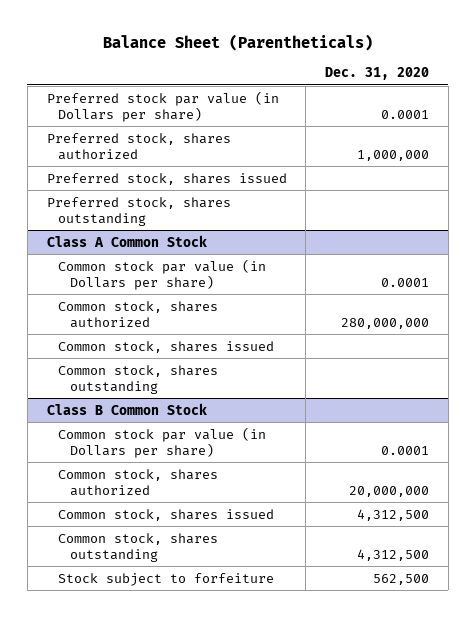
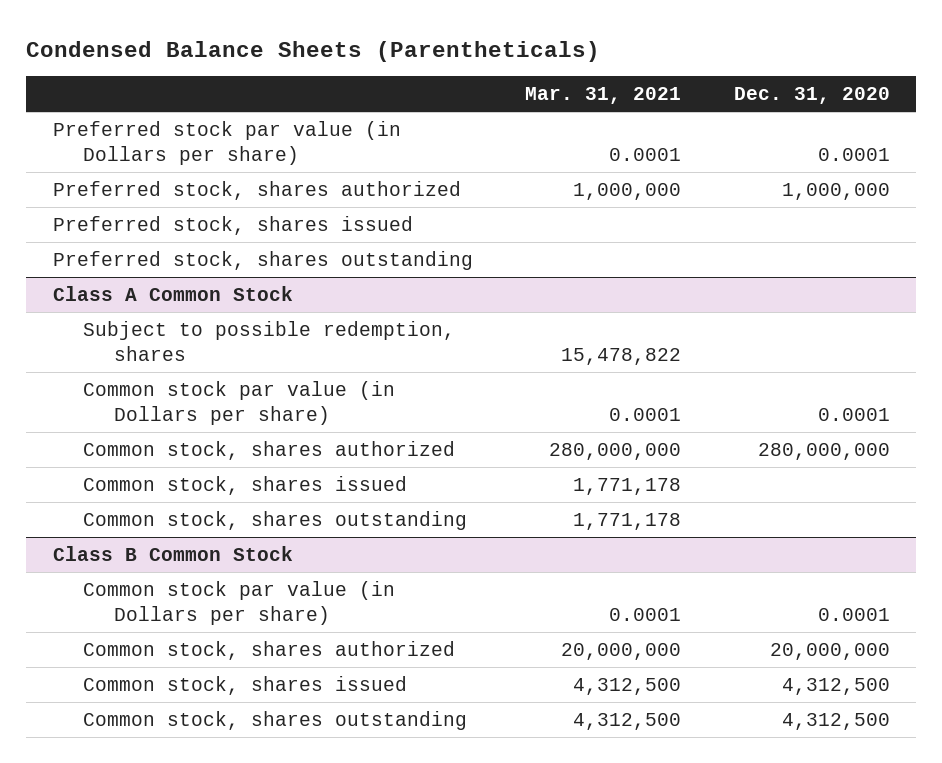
- Balance Sheet (Parentheticals)
+ Condensed Balance Sheets (Parentheticals)
- | Dec. 31, 2020
+ | Mar. 31, 2021 | Dec. 31, 2020
@ Class A Common Stock
+ Subject to possible redemption, shares | 15,478,822 |
@ Class B Common Stock
- Stock subject to forfeiture | 562,500

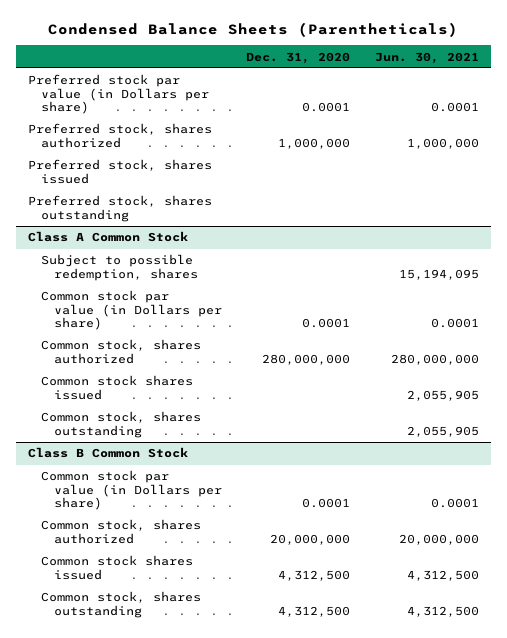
- | Mar. 31, 2021 | Dec. 31, 2020
+ | Dec. 31, 2020 | Jun. 30, 2021
@ Class A Common Stock
- Common stock, shares issued | 1,771,178 |
+ Common stock shares issued | | 2,055,905
@ Class B Common Stock
- Common stock, shares issued | 4,312,500 | 4,312,500
+ Common stock shares issued | 4,312,500 | 4,312,500

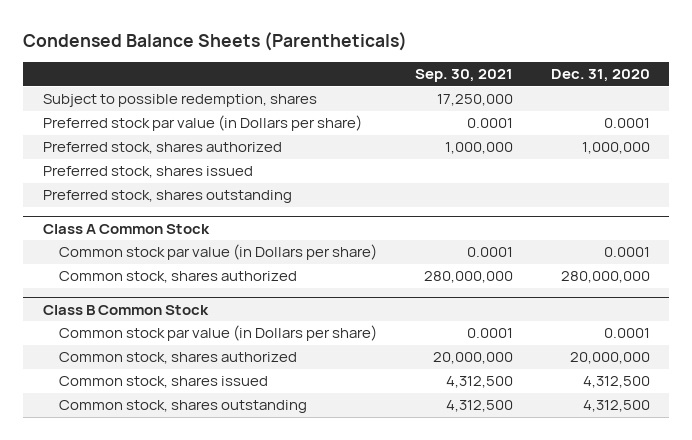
- | Dec. 31, 2020 | Jun. 30, 2021
+ | Sep. 30, 2021 | Dec. 31, 2020
+ Subject to possible redemption, shares | 17,250,000 |
@ Class A Common Stock
- Subject to possible redemption, shares | | 15,194,095
- Common stock shares issued | | 2,055,905
- Common stock, shares outstanding | | 2,055,905
@ Class B Common Stock
- Common stock shares issued | 4,312,500 | 4,312,500
+ Common stock, shares issued | 4,312,500 | 4,312,500

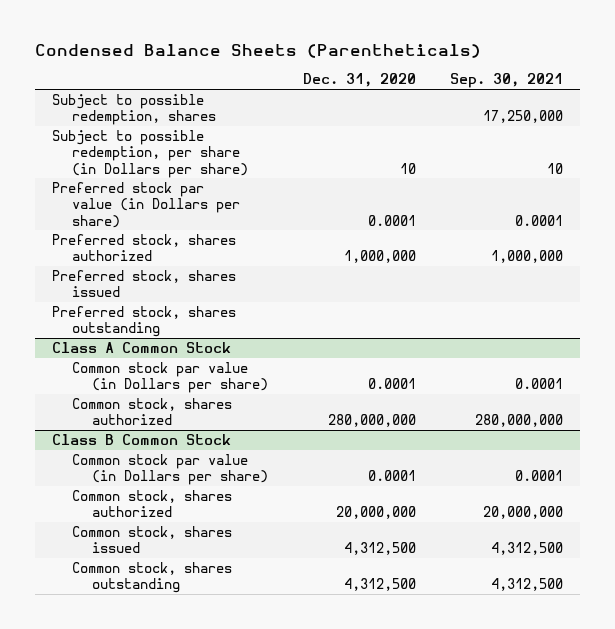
- | Sep. 30, 2021 | Dec. 31, 2020
+ | Dec. 31, 2020 | Sep. 30, 2021
+ Subject to possible redemption, per share (in Dollars per share) | 10 | 10

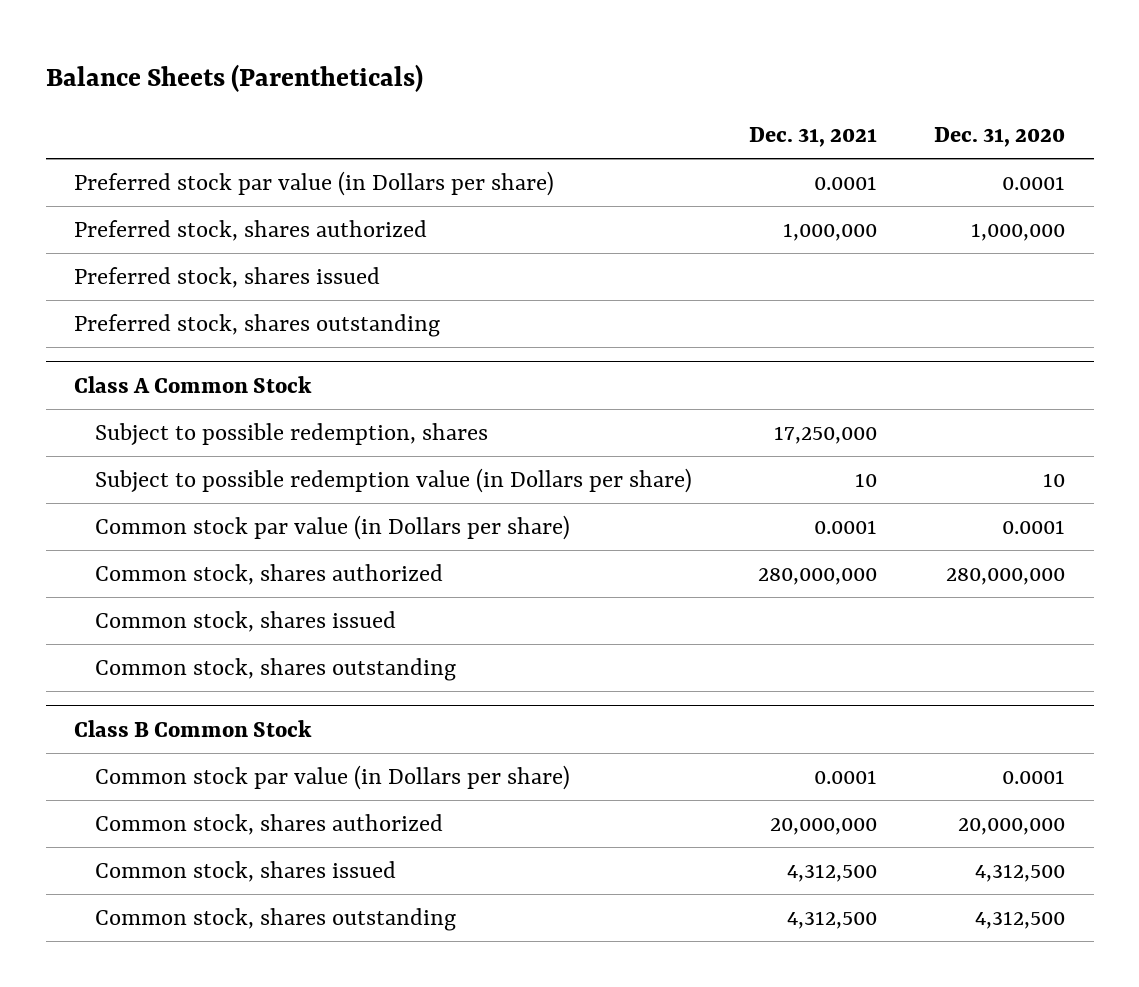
- Condensed Balance Sheets (Parentheticals)
+ Balance Sheets (Parentheticals)
- | Dec. 31, 2020 | Sep. 30, 2021
+ | Dec. 31, 2021 | Dec. 31, 2020
- Subject to possible redemption, shares | | 17,250,000
- Subject to possible redemption, per share (in Dollars per share) | 10 | 10
@ Class A Common Stock
+ Subject to possible redemption, shares | 17,250,000 |
+ Subject to possible redemption value (in Dollars per share) | 10 | 10
+ Common stock, shares issued
+ Common stock, shares outstanding

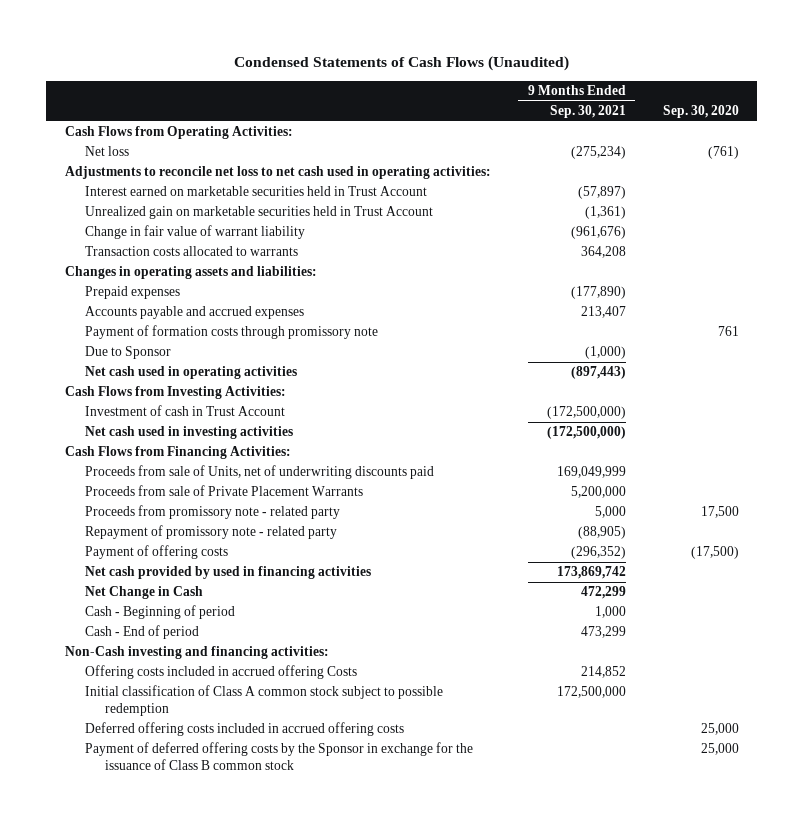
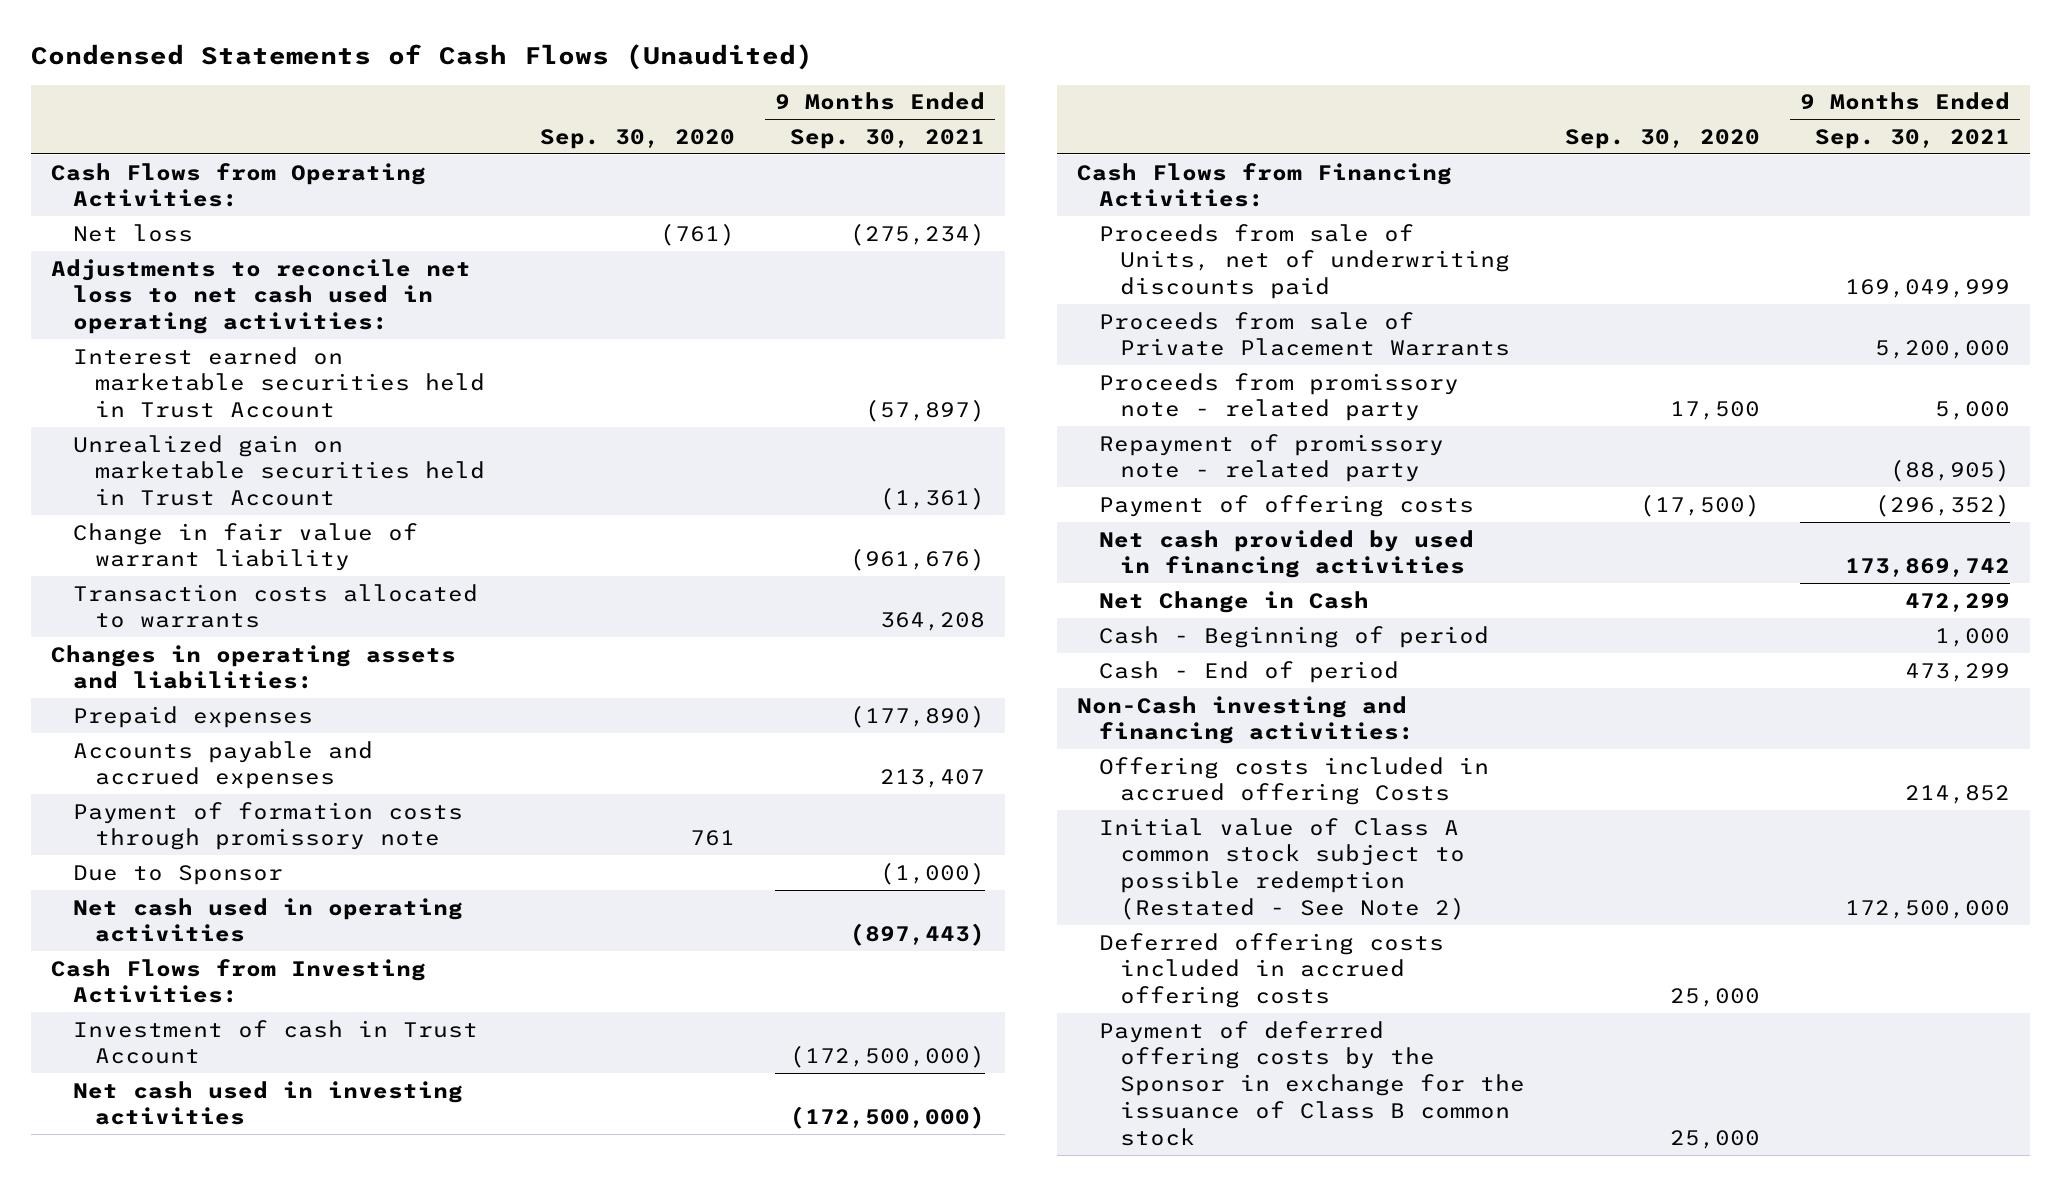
- | 9 Months Ended Sep. 30, 2021 | Sep. 30, 2020
+ | Sep. 30, 2020 | 9 Months Ended Sep. 30, 2021
- Initial classification of Class A common stock subject to possible redemption | 172,500,000 |
+ Initial value of Class A common stock subject to possible redemption (Restated - See Note 2) | | 172,500,000

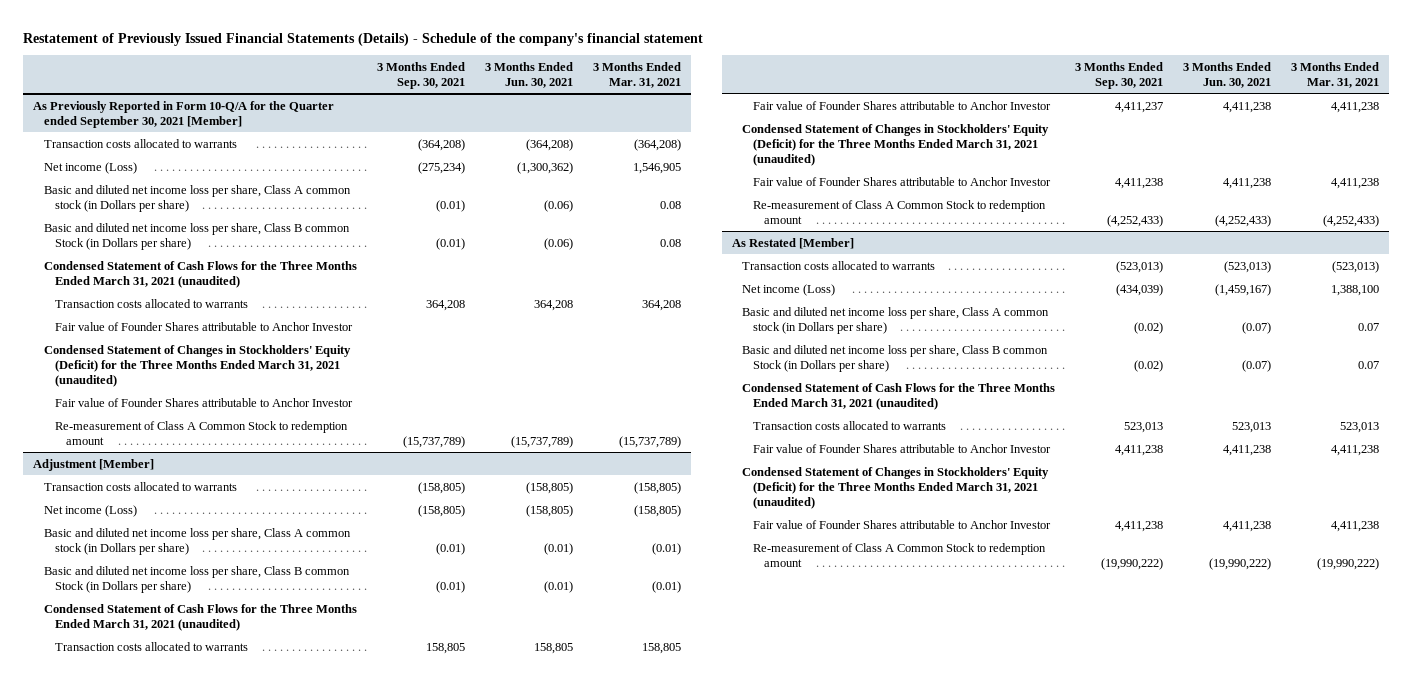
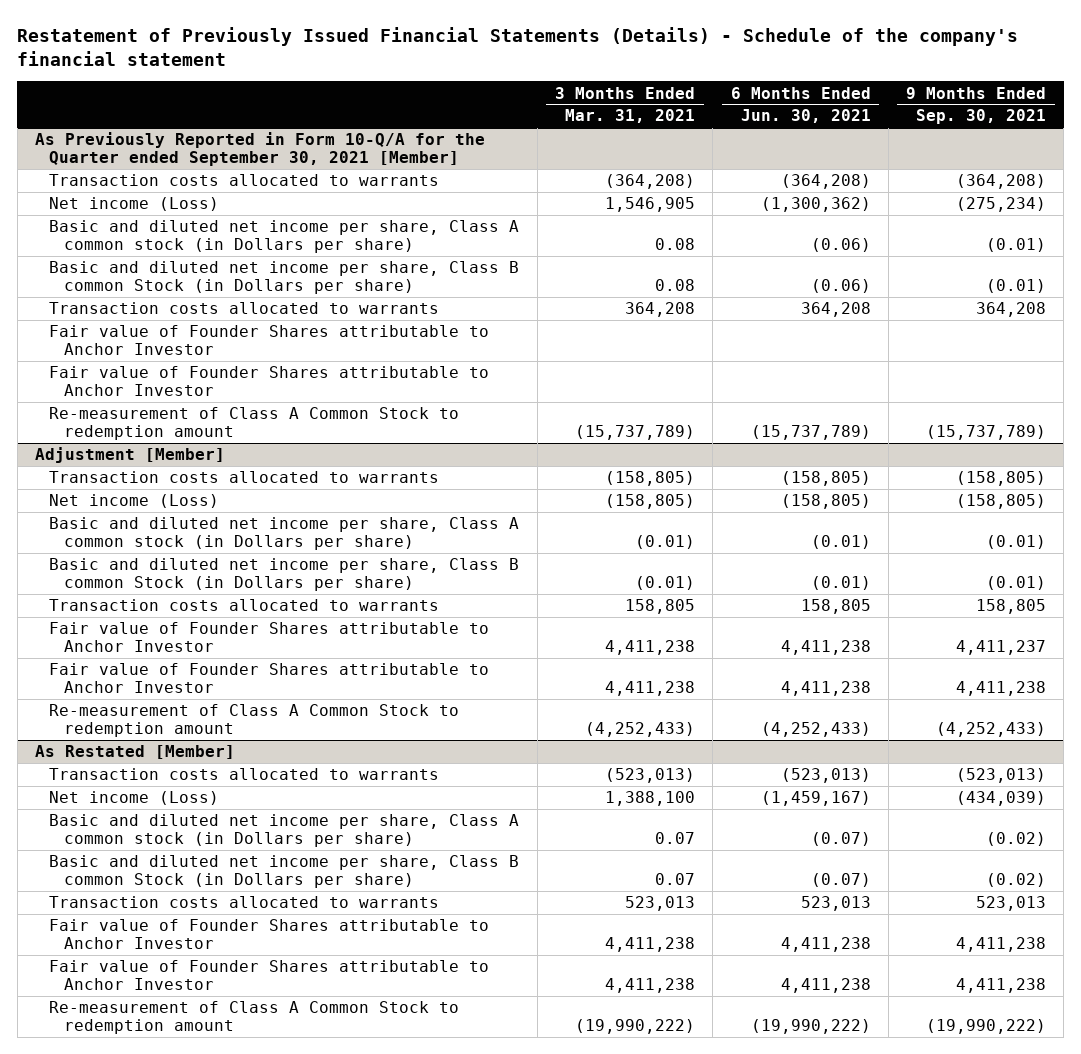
- | 3 Months Ended Sep. 30, 2021 | 3 Months Ended Jun. 30, 2021 | 3 Months Ended Mar. 31, 2021
+ | 3 Months Ended Mar. 31, 2021 | 6 Months Ended Jun. 30, 2021 | 9 Months Ended Sep. 30, 2021
@ As Previously Reported in Form 10-Q/A for the Quarter ended September 30, 2021 [Member]
- Basic and diluted net income loss per share, Class A common stock (in Dollars per share) | (0.01) | (0.06) | 0.08
- Basic and diluted net income loss per share, Class B common Stock (in Dollars per share) | (0.01) | (0.06) | 0.08
- Condensed Statement of Cash Flows for the Three Months Ended March 31, 2021 (unaudited)
+ Basic and diluted net income per share, Class A common stock (in Dollars per share) | 0.08 | (0.06) | (0.01)
+ Basic and diluted net income per share, Class B common Stock (in Dollars per share) | 0.08 | (0.06) | (0.01)
- Condensed Statement of Changes in Stockholders' Equity (Deficit) for the Three Months Ended March 31, 2021 (unaudited)
@ Adjustment [Member]
- Basic and diluted net income loss per share, Class A common stock (in Dollars per share) | (0.01) | (0.01) | (0.01)
- Basic and diluted net income loss per share, Class B common Stock (in Dollars per share) | (0.01) | (0.01) | (0.01)
- Condensed Statement of Cash Flows for the Three Months Ended March 31, 2021 (unaudited)
+ Basic and diluted net income per share, Class A common stock (in Dollars per share) | (0.01) | (0.01) | (0.01)
+ Basic and diluted net income per share, Class B common Stock (in Dollars per share) | (0.01) | (0.01) | (0.01)
- Condensed Statement of Changes in Stockholders' Equity (Deficit) for the Three Months Ended March 31, 2021 (unaudited)
@ As Restated [Member]
- Basic and diluted net income loss per share, Class A common stock (in Dollars per share) | (0.02) | (0.07) | 0.07
- Basic and diluted net income loss per share, Class B common Stock (in Dollars per share) | (0.02) | (0.07) | 0.07
- Condensed Statement of Cash Flows for the Three Months Ended March 31, 2021 (unaudited)
+ Basic and diluted net income per share, Class A common stock (in Dollars per share) | 0.07 | (0.07) | (0.02)
+ Basic and diluted net income per share, Class B common Stock (in Dollars per share) | 0.07 | (0.07) | (0.02)
- Condensed Statement of Changes in Stockholders' Equity (Deficit) for the Three Months Ended March 31, 2021 (unaudited)

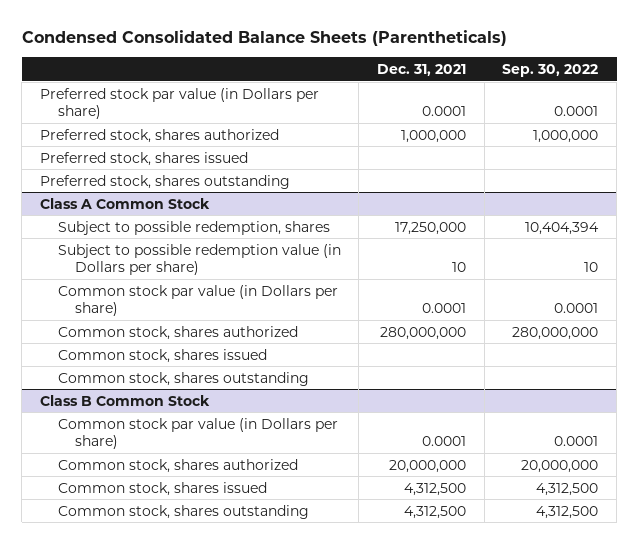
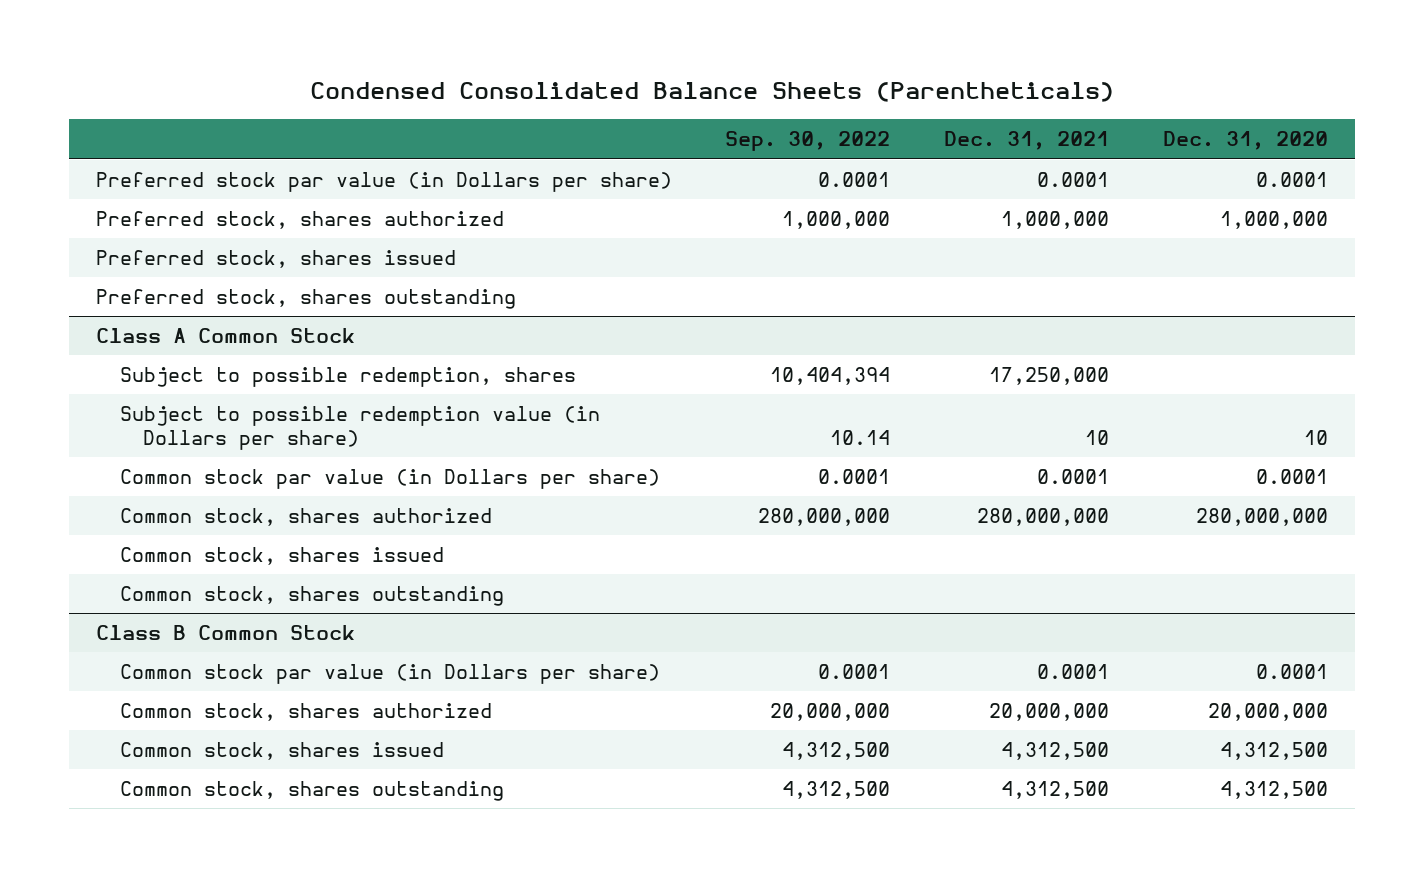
- | Dec. 31, 2021 | Sep. 30, 2022
+ | Sep. 30, 2022 | Dec. 31, 2021 | Dec. 31, 2020
@ Class A Common Stock
- Subject to possible redemption value (in Dollars per share) | 10 | 10
+ Subject to possible redemption value (in Dollars per share) | 10.14 | 10 | 10

